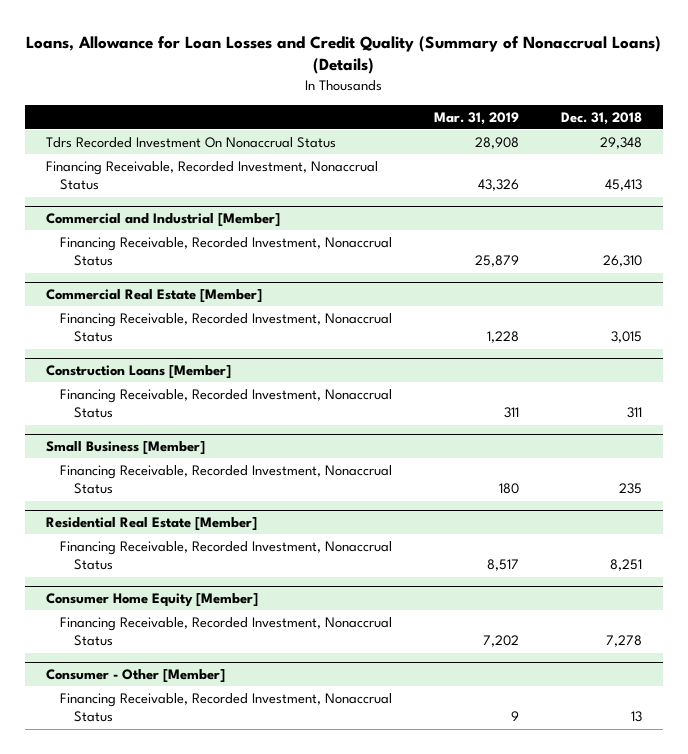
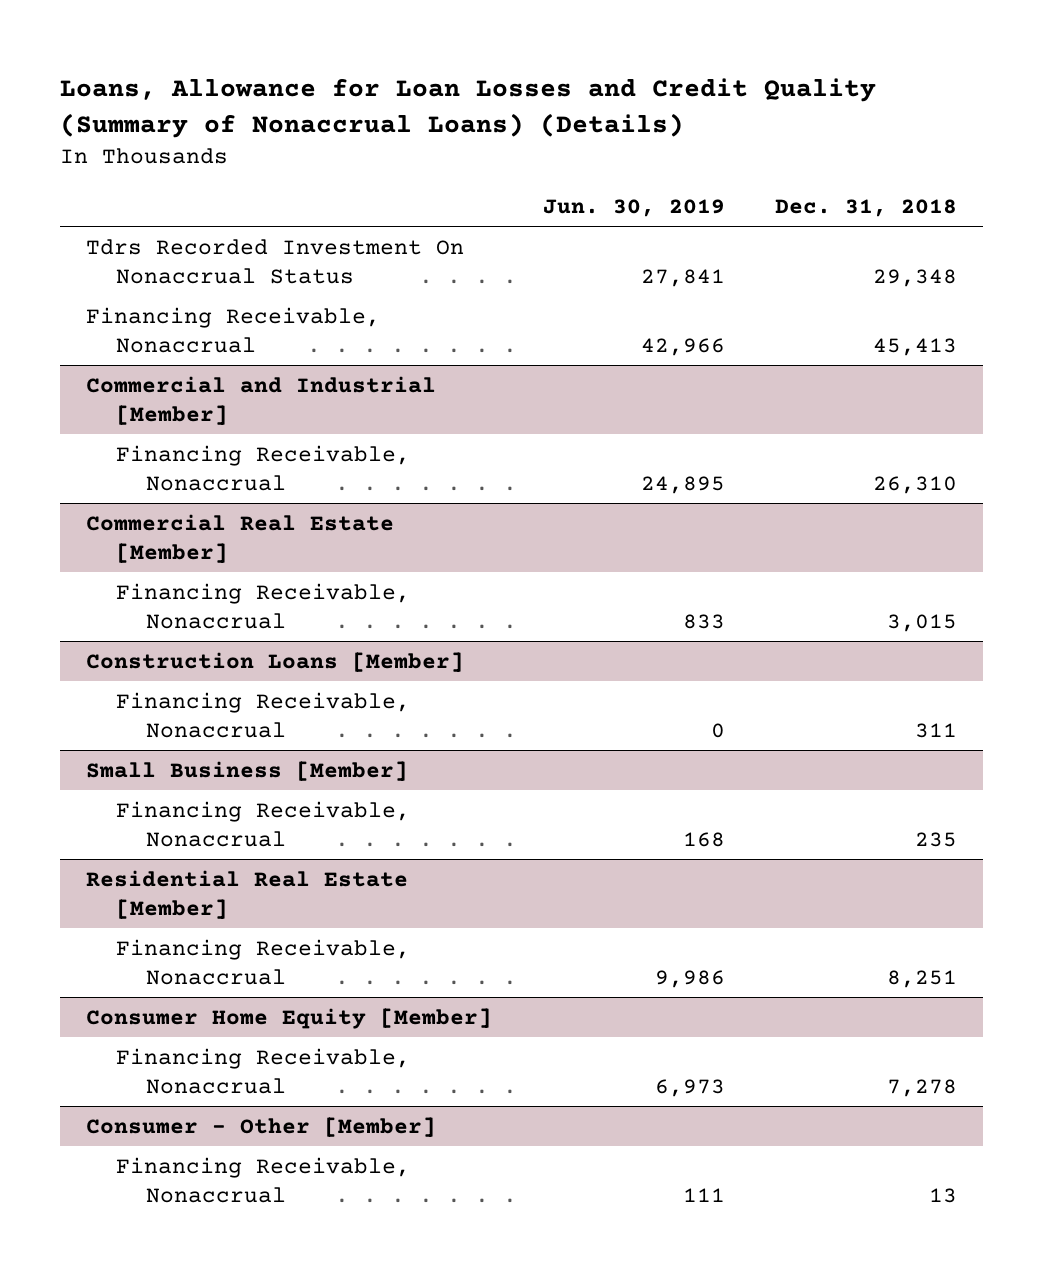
- | Mar. 31, 2019 | Dec. 31, 2018
+ | Jun. 30, 2019 | Dec. 31, 2018
- Financing Receivable, Recorded Investment, Nonaccrual Status | 43,326 | 45,413
+ Financing Receivable, Nonaccrual | 42,966 | 45,413
@ Commercial and Industrial [Member]
- Financing Receivable, Recorded Investment, Nonaccrual Status | 25,879 | 26,310
+ Financing Receivable, Nonaccrual | 24,895 | 26,310
@ Commercial Real Estate [Member]
- Financing Receivable, Recorded Investment, Nonaccrual Status | 1,228 | 3,015
+ Financing Receivable, Nonaccrual | 833 | 3,015
@ Construction Loans [Member]
- Financing Receivable, Recorded Investment, Nonaccrual Status | 311 | 311
+ Financing Receivable, Nonaccrual | 0 | 311
@ Small Business [Member]
- Financing Receivable, Recorded Investment, Nonaccrual Status | 180 | 235
+ Financing Receivable, Nonaccrual | 168 | 235
@ Residential Real Estate [Member]
- Financing Receivable, Recorded Investment, Nonaccrual Status | 8,517 | 8,251
+ Financing Receivable, Nonaccrual | 9,986 | 8,251
@ Consumer Home Equity [Member]
- Financing Receivable, Recorded Investment, Nonaccrual Status | 7,202 | 7,278
+ Financing Receivable, Nonaccrual | 6,973 | 7,278
@ Consumer - Other [Member]
- Financing Receivable, Recorded Investment, Nonaccrual Status | 9 | 13
+ Financing Receivable, Nonaccrual | 111 | 13

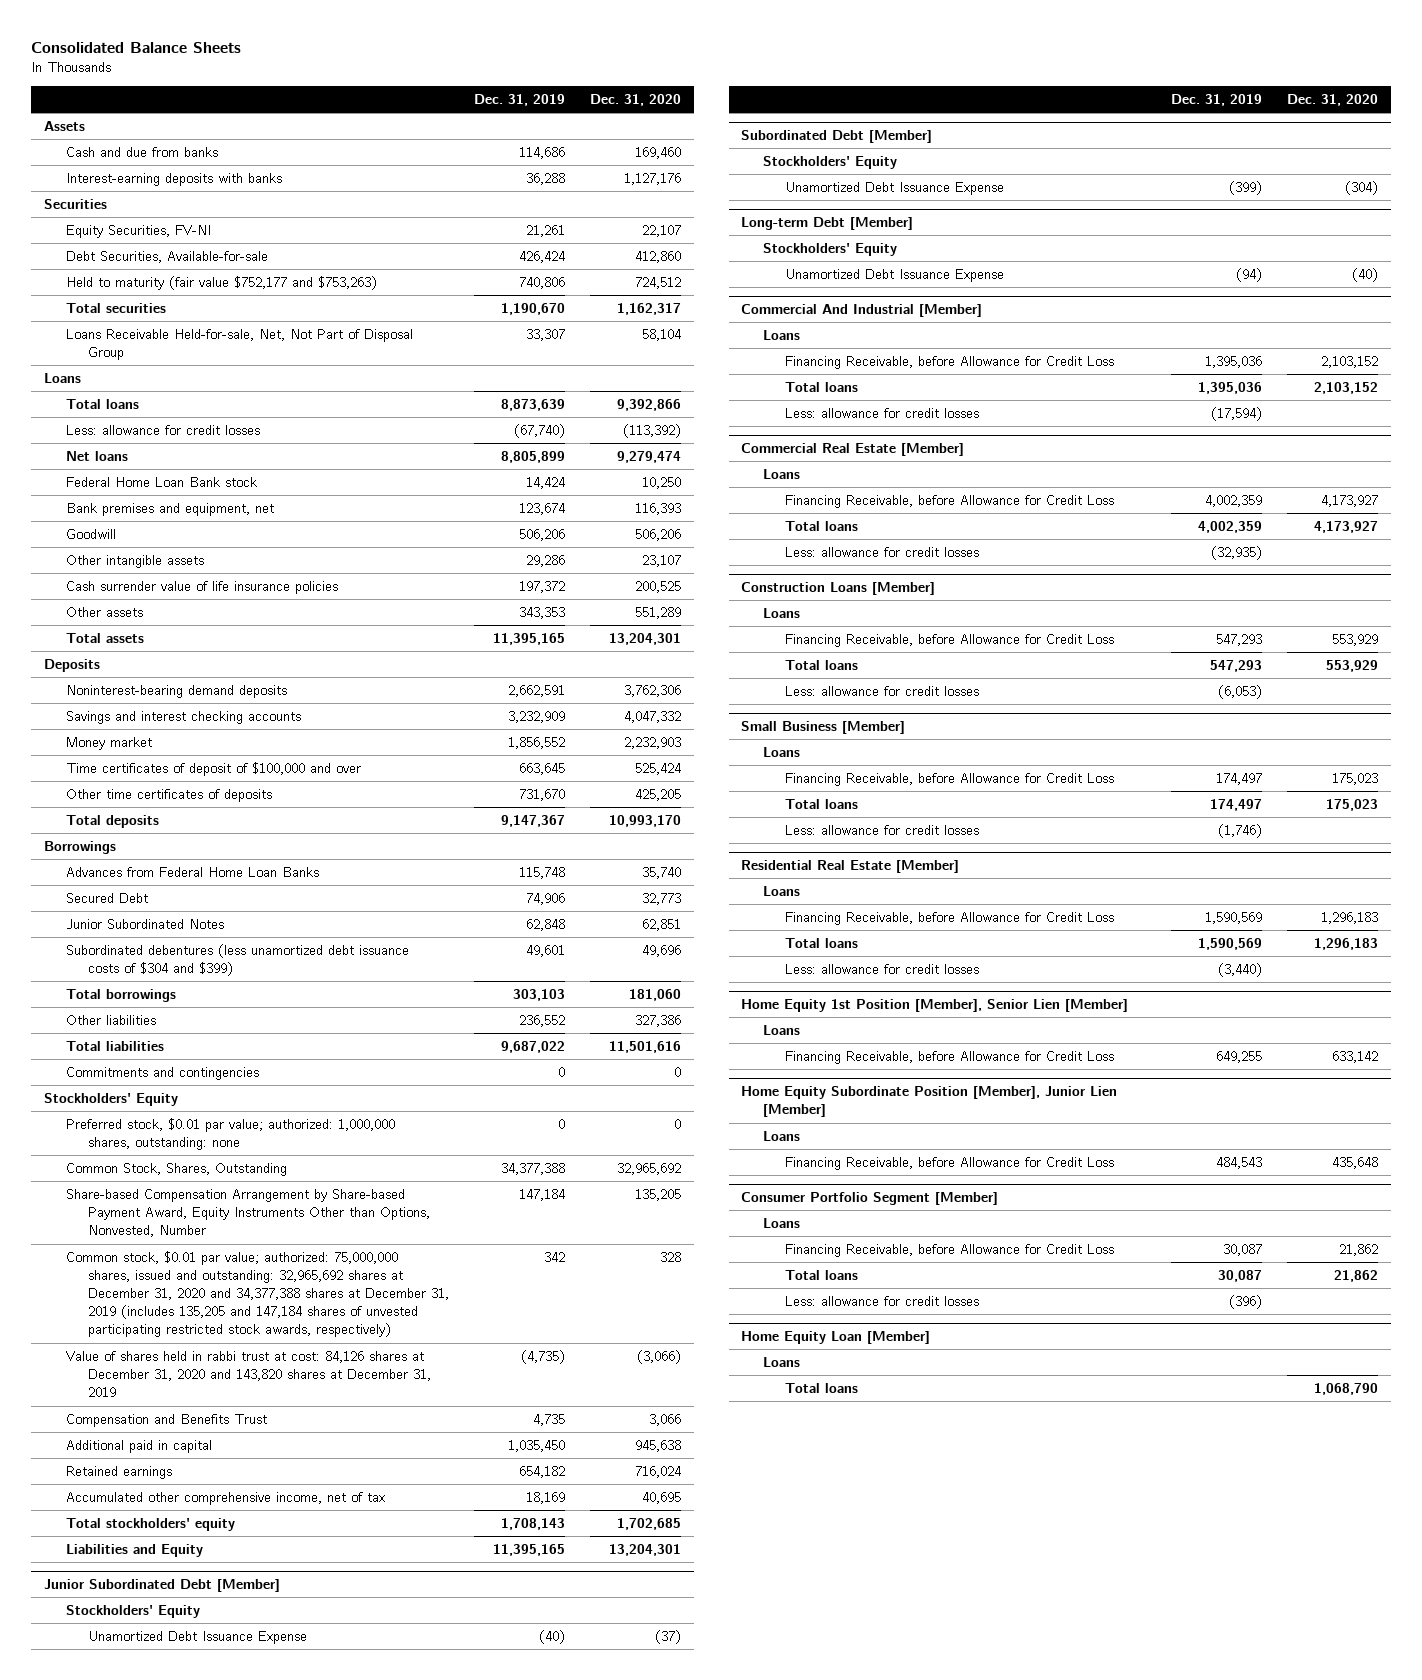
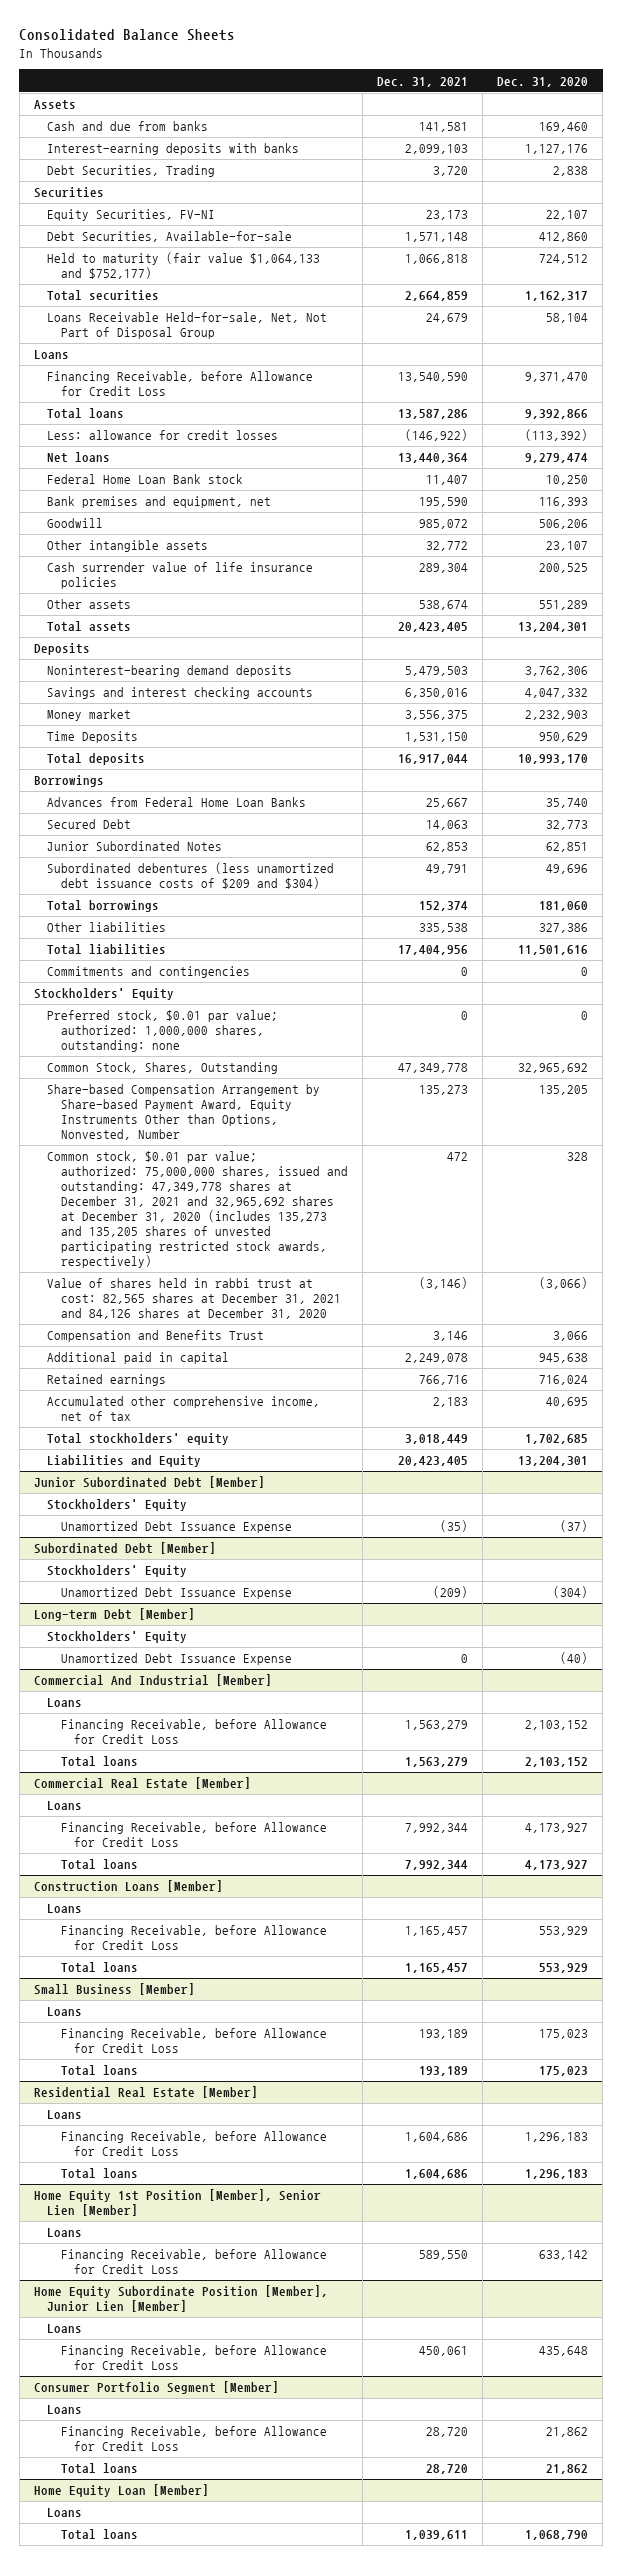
- | Dec. 31, 2019 | Dec. 31, 2020
+ | Dec. 31, 2021 | Dec. 31, 2020
+ Debt Securities, Trading | 3,720 | 2,838
- Held to maturity (fair value $752,177 and $753,263) | 740,806 | 724,512
+ Held to maturity (fair value $1,064,133 and $752,177) | 1,066,818 | 724,512
+ Financing Receivable, before Allowance for Credit Loss | 13,540,590 | 9,371,470
- Time certificates of deposit of $100,000 and over | 663,645 | 525,424
- Other time certificates of deposits | 731,670 | 425,205
+ Time Deposits | 1,531,150 | 950,629
- Subordinated debentures (less unamortized debt issuance costs of $304 and $399) | 49,601 | 49,696
+ Subordinated debentures (less unamortized debt issuance costs of $209 and $304) | 49,791 | 49,696
- Common stock, $0.01 par value; authorized: 75,000,000 shares, issued and outstanding: 32,965,692 shares at December 31, 2020 and 34,377,388 shares at December 31, 2019 (includes 135,205 and 147,184 shares of unvested participating restricted stock awards, respectively) | 342 | 328
- Value of shares held in rabbi trust at cost: 84,126 shares at December 31, 2020 and 143,820 shares at December 31, 2019 | (4,735) | (3,066)
+ Common stock, $0.01 par value; authorized: 75,000,000 shares, issued and outstanding: 47,349,778 shares at December 31, 2021 and 32,965,692 shares at December 31, 2020 (includes 135,273 and 135,205 shares of unvested participating restricted stock awards, respectively) | 472 | 328
+ Value of shares held in rabbi trust at cost: 82,565 shares at December 31, 2021 and 84,126 shares at December 31, 2020 | (3,146) | (3,066)
@ Commercial And Industrial [Member]
- Less: allowance for credit losses | (17,594) |
@ Commercial Real Estate [Member]
- Less: allowance for credit losses | (32,935) |
@ Construction Loans [Member]
- Less: allowance for credit losses | (6,053) |
@ Small Business [Member]
- Less: allowance for credit losses | (1,746) |
@ Residential Real Estate [Member]
- Less: allowance for credit losses | (3,440) |
@ Consumer Portfolio Segment [Member]
- Less: allowance for credit losses | (396) |

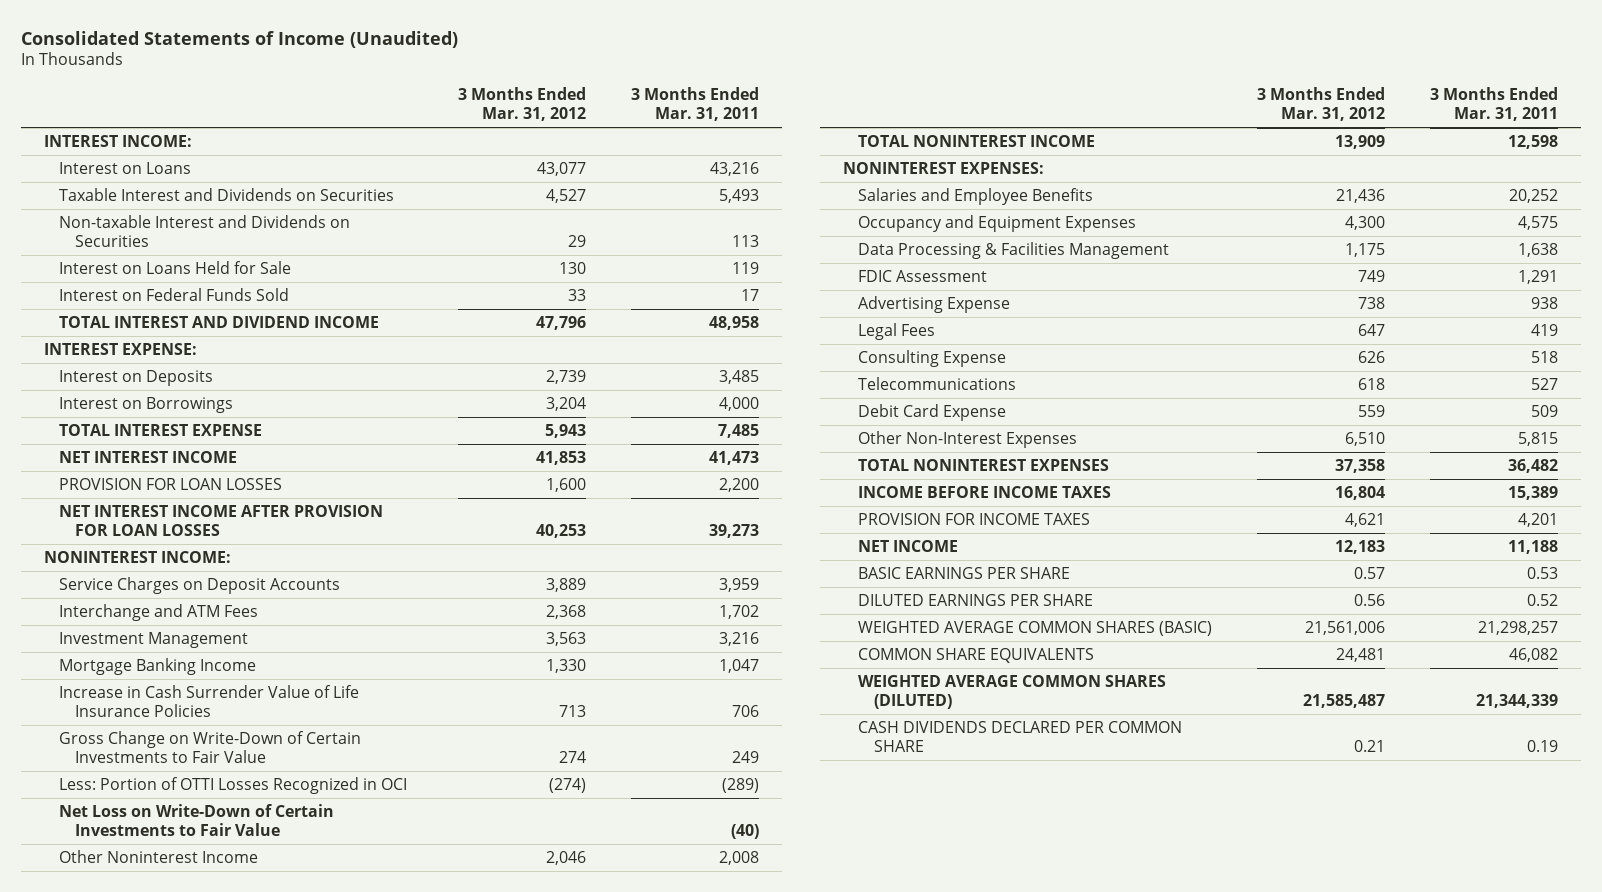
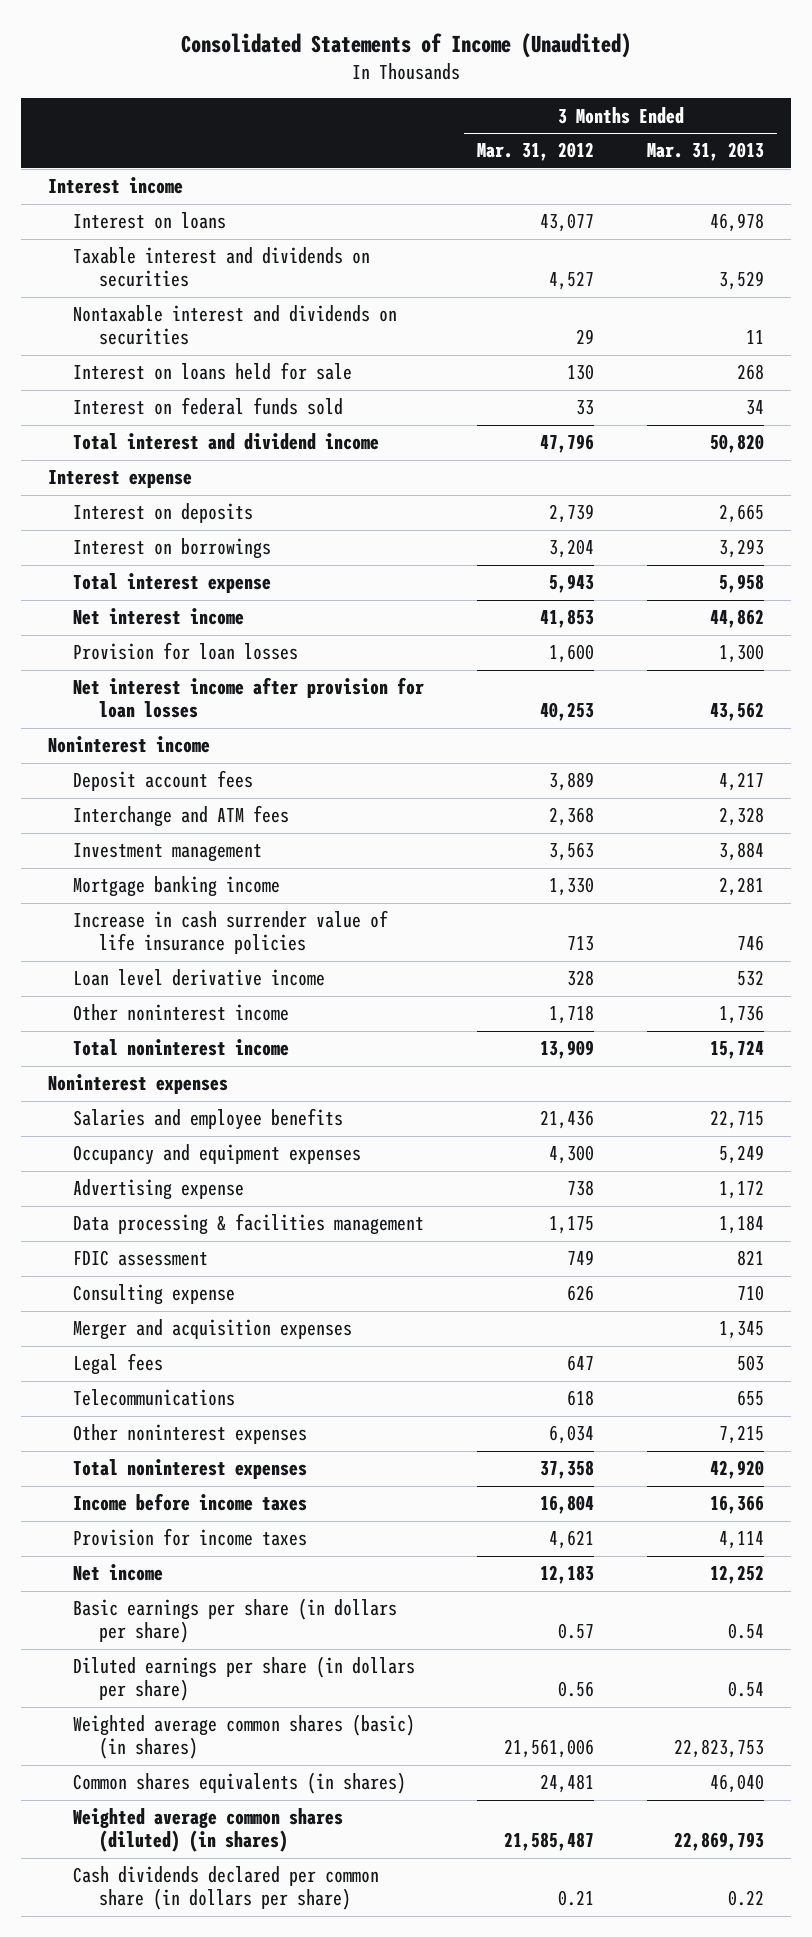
- | 3 Months Ended Mar. 31, 2012 | 3 Months Ended Mar. 31, 2011
+ | 3 Months Ended Mar. 31, 2012 | 3 Months Ended Mar. 31, 2013
- INTEREST INCOME:
- Interest on Loans | 43,077 | 43,216
- Taxable Interest and Dividends on Securities | 4,527 | 5,493
- Non-taxable Interest and Dividends on Securities | 29 | 113
- Interest on Loans Held for Sale | 130 | 119
- Interest on Federal Funds Sold | 33 | 17
- TOTAL INTEREST AND DIVIDEND INCOME | 47,796 | 48,958
- INTEREST EXPENSE:
- Interest on Deposits | 2,739 | 3,485
- Interest on Borrowings | 3,204 | 4,000
- TOTAL INTEREST EXPENSE | 5,943 | 7,485
- NET INTEREST INCOME | 41,853 | 41,473
- PROVISION FOR LOAN LOSSES | 1,600 | 2,200
- NET INTEREST INCOME AFTER PROVISION FOR LOAN LOSSES | 40,253 | 39,273
- NONINTEREST INCOME:
- Service Charges on Deposit Accounts | 3,889 | 3,959
- Interchange and ATM Fees | 2,368 | 1,702
- Investment Management | 3,563 | 3,216
- Mortgage Banking Income | 1,330 | 1,047
- Increase in Cash Surrender Value of Life Insurance Policies | 713 | 706
- Gross Change on Write-Down of Certain Investments to Fair Value | 274 | 249
- Less: Portion of OTTI Losses Recognized in OCI | (274) | (289)
- Net Loss on Write-Down of Certain Investments to Fair Value | | (40)
- Other Noninterest Income | 2,046 | 2,008
- TOTAL NONINTEREST INCOME | 13,909 | 12,598
- NONINTEREST EXPENSES:
- Salaries and Employee Benefits | 21,436 | 20,252
- Occupancy and Equipment Expenses | 4,300 | 4,575
- Data Processing & Facilities Management | 1,175 | 1,638
- FDIC Assessment | 749 | 1,291
- Advertising Expense | 738 | 938
- Legal Fees | 647 | 419
- Consulting Expense | 626 | 518
+ Interest income
+ Interest on loans | 43,077 | 46,978
+ Taxable interest and dividends on securities | 4,527 | 3,529
+ Nontaxable interest and dividends on securities | 29 | 11
+ Interest on loans held for sale | 130 | 268
+ Interest on federal funds sold | 33 | 34
+ Total interest and dividend income | 47,796 | 50,820
+ Interest expense
+ Interest on deposits | 2,739 | 2,665
+ Interest on borrowings | 3,204 | 3,293
+ Total interest expense | 5,943 | 5,958
+ Net interest income | 41,853 | 44,862
+ Provision for loan losses | 1,600 | 1,300
+ Net interest income after provision for loan losses | 40,253 | 43,562
+ Noninterest income
+ Deposit account fees | 3,889 | 4,217
+ Interchange and ATM fees | 2,368 | 2,328
+ Investment management | 3,563 | 3,884
+ Mortgage banking income | 1,330 | 2,281
+ Increase in cash surrender value of life insurance policies | 713 | 746
+ Loan level derivative income | 328 | 532
+ Other noninterest income | 1,718 | 1,736
+ Total noninterest income | 13,909 | 15,724
+ Noninterest expenses
+ Salaries and employee benefits | 21,436 | 22,715
+ Occupancy and equipment expenses | 4,300 | 5,249
+ Advertising expense | 738 | 1,172
+ Data processing & facilities management | 1,175 | 1,184
+ FDIC assessment | 749 | 821
+ Consulting expense | 626 | 710
+ Merger and acquisition expenses | | 1,345
+ Legal fees | 647 | 503
- Debit Card Expense | 559 | 509
- Other Non-Interest Expenses | 6,510 | 5,815
- TOTAL NONINTEREST EXPENSES | 37,358 | 36,482
- INCOME BEFORE INCOME TAXES | 16,804 | 15,389
- PROVISION FOR INCOME TAXES | 4,621 | 4,201
- NET INCOME | 12,183 | 11,188
- BASIC EARNINGS PER SHARE | 0.57 | 0.53
- DILUTED EARNINGS PER SHARE | 0.56 | 0.52
- WEIGHTED AVERAGE COMMON SHARES (BASIC) | 21,561,006 | 21,298,257
- COMMON SHARE EQUIVALENTS | 24,481 | 46,082
- WEIGHTED AVERAGE COMMON SHARES (DILUTED) | 21,585,487 | 21,344,339
- CASH DIVIDENDS DECLARED PER COMMON SHARE | 0.21 | 0.19
+ Other noninterest expenses | 6,034 | 7,215
+ Total noninterest expenses | 37,358 | 42,920
+ Income before income taxes | 16,804 | 16,366
+ Provision for income taxes | 4,621 | 4,114
+ Net income | 12,183 | 12,252
+ Basic earnings per share (in dollars per share) | 0.57 | 0.54
+ Diluted earnings per share (in dollars per share) | 0.56 | 0.54
+ Weighted average common shares (basic) (in shares) | 21,561,006 | 22,823,753
+ Common shares equivalents (in shares) | 24,481 | 46,040
+ Weighted average common shares (diluted) (in shares) | 21,585,487 | 22,869,793
+ Cash dividends declared per common share (in dollars per share) | 0.21 | 0.22

